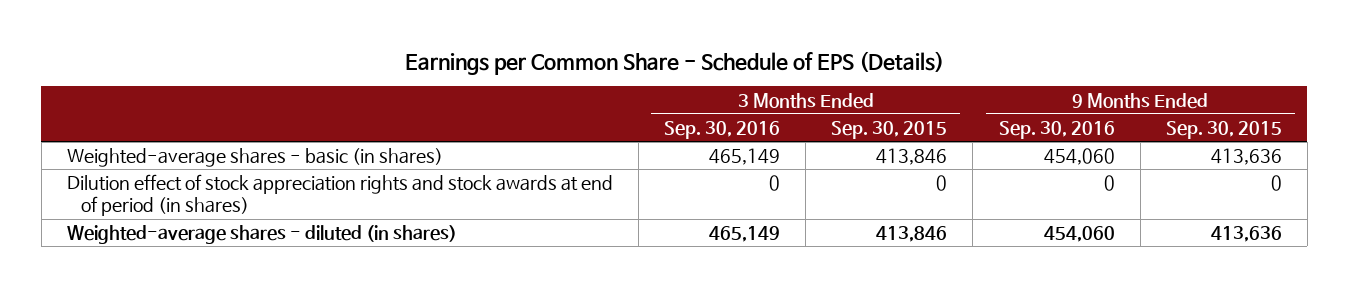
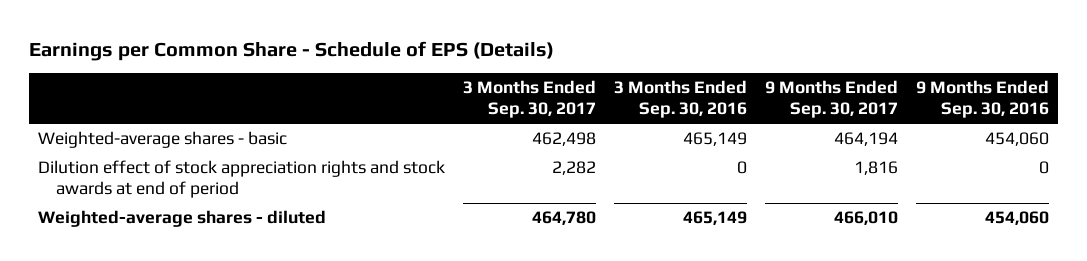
- | 3 Months Ended Sep. 30, 2016 | 3 Months Ended Sep. 30, 2015 | 9 Months Ended Sep. 30, 2016 | 9 Months Ended Sep. 30, 2015
+ | 3 Months Ended Sep. 30, 2017 | 3 Months Ended Sep. 30, 2016 | 9 Months Ended Sep. 30, 2017 | 9 Months Ended Sep. 30, 2016
- Weighted-average shares - basic (in shares) | 465,149 | 413,846 | 454,060 | 413,636
- Dilution effect of stock appreciation rights and stock awards at end of period (in shares) | 0 | 0 | 0 | 0
- Weighted-average shares - diluted (in shares) | 465,149 | 413,846 | 454,060 | 413,636
+ Weighted-average shares - basic | 462,498 | 465,149 | 464,194 | 454,060
+ Dilution effect of stock appreciation rights and stock awards at end of period | 2,282 | 0 | 1,816 | 0
+ Weighted-average shares - diluted | 464,780 | 465,149 | 466,010 | 454,060

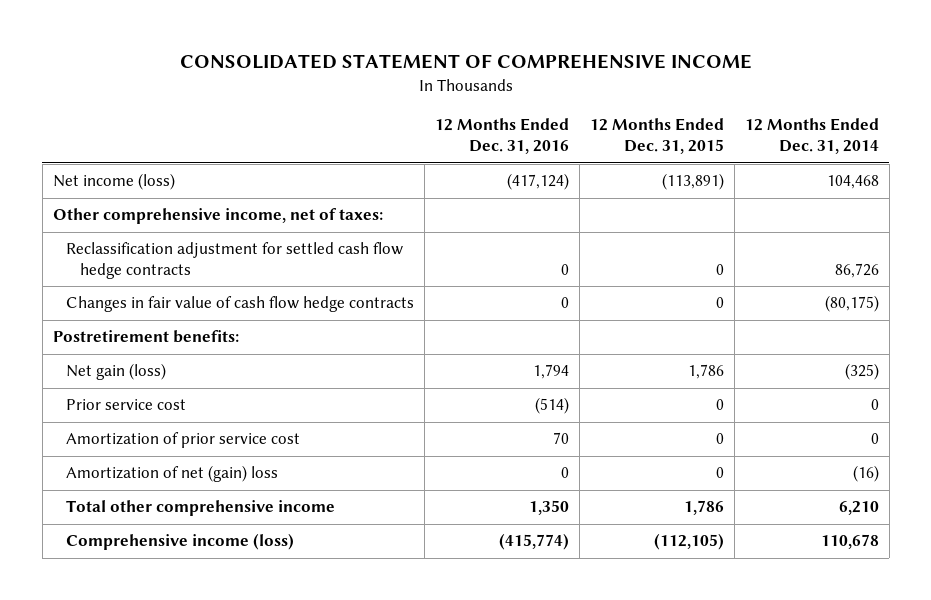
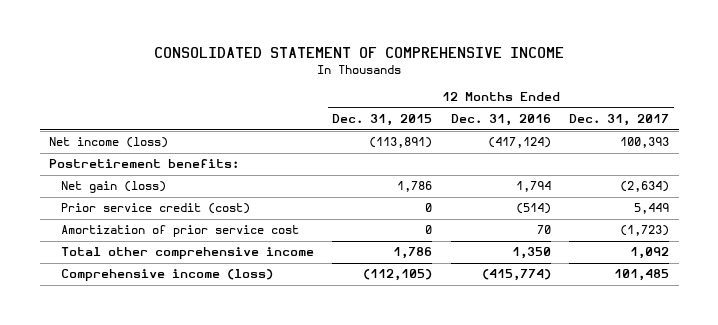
- | 12 Months Ended Dec. 31, 2016 | 12 Months Ended Dec. 31, 2015 | 12 Months Ended Dec. 31, 2014
+ | 12 Months Ended Dec. 31, 2015 | 12 Months Ended Dec. 31, 2016 | 12 Months Ended Dec. 31, 2017
- Other comprehensive income, net of taxes:
- Reclassification adjustment for settled cash flow hedge contracts | 0 | 0 | 86,726
- Changes in fair value of cash flow hedge contracts | 0 | 0 | (80,175)
- Prior service cost | (514) | 0 | 0
+ Prior service credit (cost) | 0 | (514) | 5,449
- Amortization of net (gain) loss | 0 | 0 | (16)

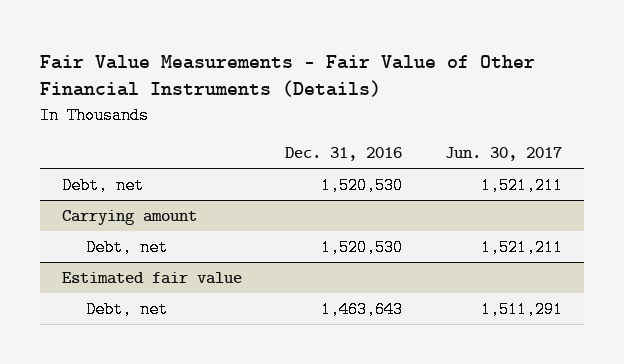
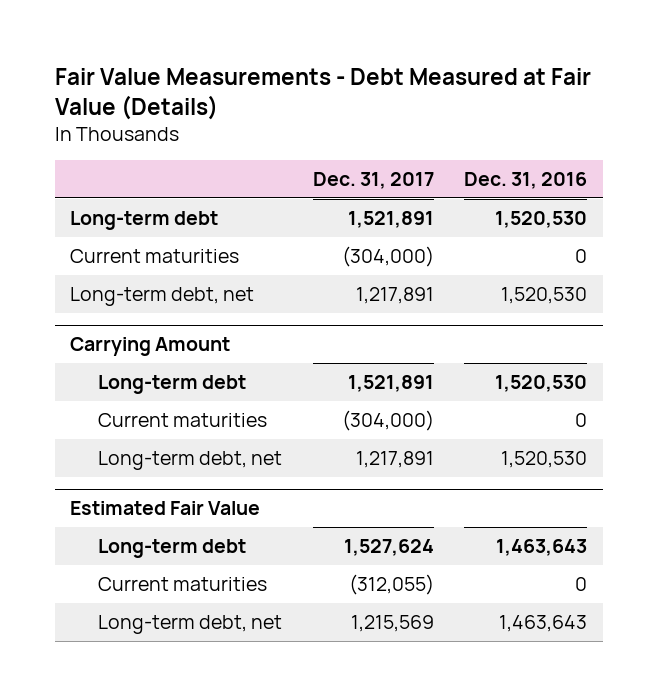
- Fair Value Measurements - Fair Value of Other Financial Instruments (Details)
+ Fair Value Measurements - Debt Measured at Fair Value (Details)
- | Dec. 31, 2016 | Jun. 30, 2017
+ | Dec. 31, 2017 | Dec. 31, 2016
- Debt, net | 1,520,530 | 1,521,211
- Carrying amount
- Debt, net | 1,520,530 | 1,521,211
- Estimated fair value
- Debt, net | 1,463,643 | 1,511,291
+ Long-term debt | 1,521,891 | 1,520,530
+ Current maturities | (304,000) | 0
+ Long-term debt, net | 1,217,891 | 1,520,530
+ Carrying Amount
+ Long-term debt | 1,521,891 | 1,520,530
+ Current maturities | (304,000) | 0
+ Long-term debt, net | 1,217,891 | 1,520,530
+ Estimated Fair Value
+ Long-term debt | 1,527,624 | 1,463,643
+ Current maturities | (312,055) | 0
+ Long-term debt, net | 1,215,569 | 1,463,643

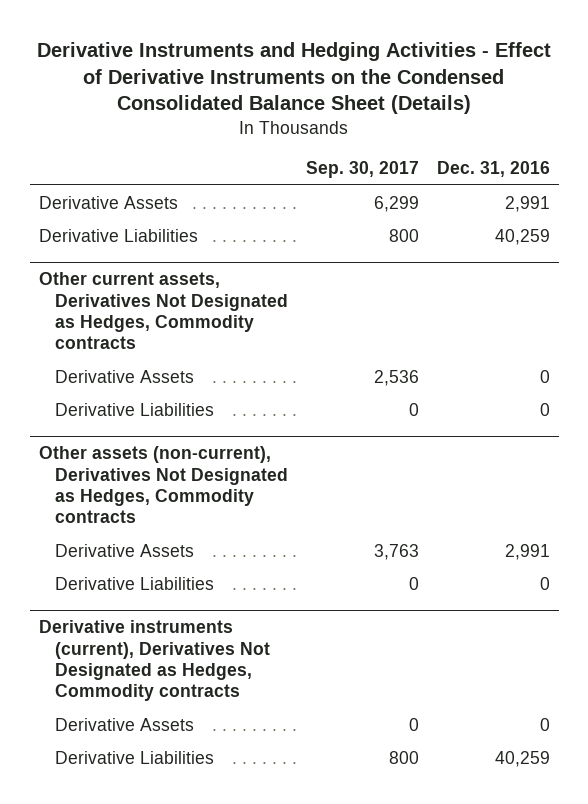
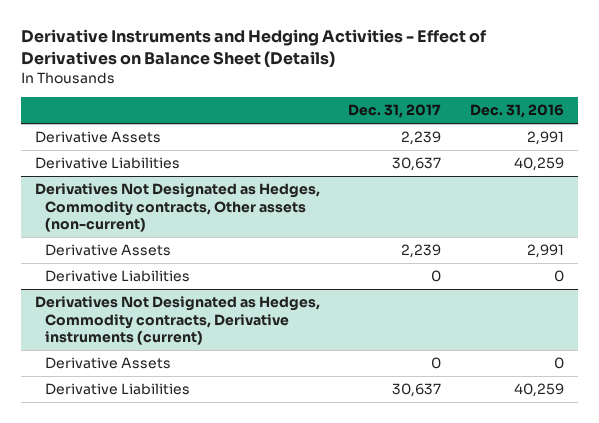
- Derivative Instruments and Hedging Activities - Effect of Derivative Instruments on the Condensed Consolidated Balance Sheet (Details)
+ Derivative Instruments and Hedging Activities - Effect of Derivatives on Balance Sheet (Details)
- | Sep. 30, 2017 | Dec. 31, 2016
+ | Dec. 31, 2017 | Dec. 31, 2016
- Other current assets, Derivatives Not Designated as Hedges, Commodity contracts
- Derivative Assets | 2,536 | 0
- Derivative Liabilities | 0 | 0
- Other assets (non-current), Derivatives Not Designated as Hedges, Commodity contracts
+ Derivatives Not Designated as Hedges, Commodity contracts, Other assets (non-current)
- Derivative instruments (current), Derivatives Not Designated as Hedges, Commodity contracts
+ Derivatives Not Designated as Hedges, Commodity contracts, Derivative instruments (current)

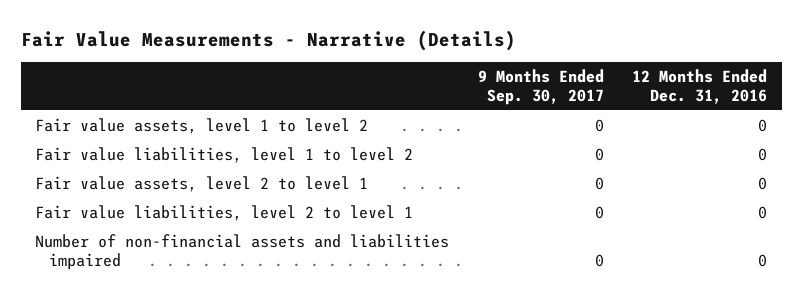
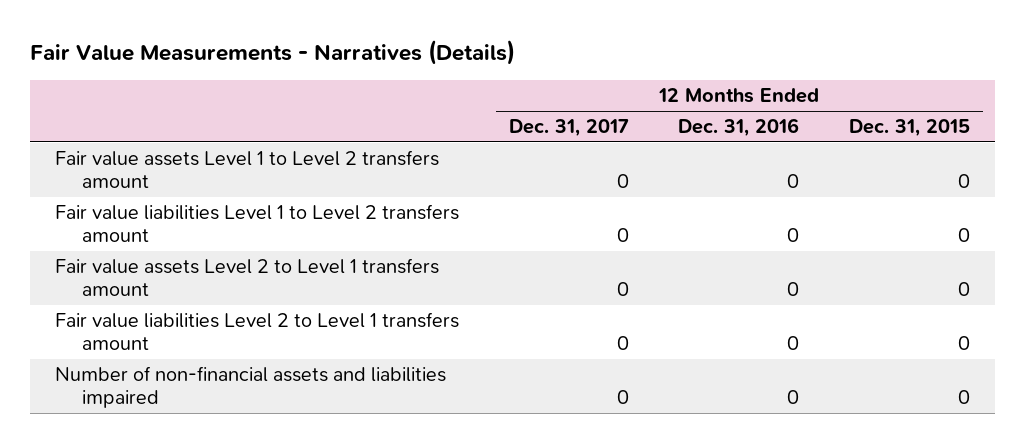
- Fair Value Measurements - Narrative (Details)
+ Fair Value Measurements - Narratives (Details)
- | 9 Months Ended Sep. 30, 2017 | 12 Months Ended Dec. 31, 2016
+ | 12 Months Ended Dec. 31, 2017 | 12 Months Ended Dec. 31, 2016 | 12 Months Ended Dec. 31, 2015
- Fair value assets, level 1 to level 2 | 0 | 0
- Fair value liabilities, level 1 to level 2 | 0 | 0
- Fair value assets, level 2 to level 1 | 0 | 0
- Fair value liabilities, level 2 to level 1 | 0 | 0
+ Fair value assets Level 1 to Level 2 transfers amount | 0 | 0 | 0
+ Fair value liabilities Level 1 to Level 2 transfers amount | 0 | 0 | 0
+ Fair value assets Level 2 to Level 1 transfers amount | 0 | 0 | 0
+ Fair value liabilities Level 2 to Level 1 transfers amount | 0 | 0 | 0

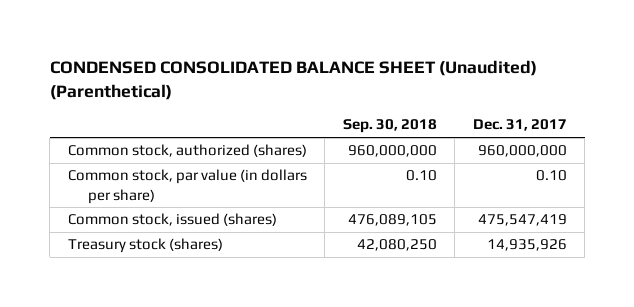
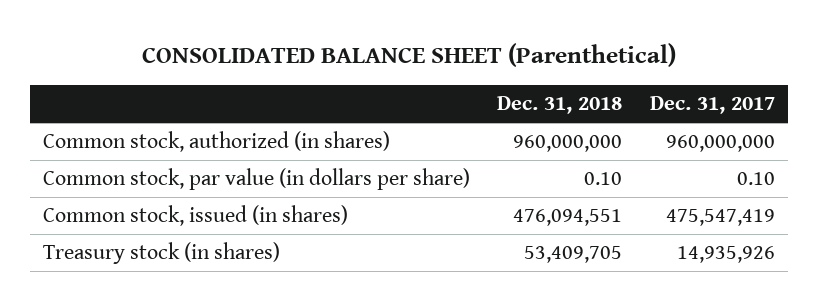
- CONDENSED CONSOLIDATED BALANCE SHEET (Unaudited) (Parenthetical)
+ CONSOLIDATED BALANCE SHEET (Parenthetical)
- | Sep. 30, 2018 | Dec. 31, 2017
+ | Dec. 31, 2018 | Dec. 31, 2017
- Common stock, authorized (shares) | 960,000,000 | 960,000,000
+ Common stock, authorized (in shares) | 960,000,000 | 960,000,000
- Common stock, issued (shares) | 476,089,105 | 475,547,419
- Treasury stock (shares) | 42,080,250 | 14,935,926
+ Common stock, issued (in shares) | 476,094,551 | 475,547,419
+ Treasury stock (in shares) | 53,409,705 | 14,935,926

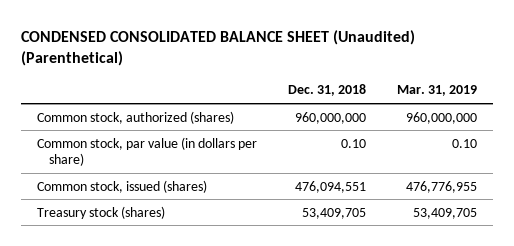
- CONSOLIDATED BALANCE SHEET (Parenthetical)
+ CONDENSED CONSOLIDATED BALANCE SHEET (Unaudited) (Parenthetical)
- | Dec. 31, 2018 | Dec. 31, 2017
+ | Dec. 31, 2018 | Mar. 31, 2019
- Common stock, authorized (in shares) | 960,000,000 | 960,000,000
+ Common stock, authorized (shares) | 960,000,000 | 960,000,000
- Common stock, issued (in shares) | 476,094,551 | 475,547,419
- Treasury stock (in shares) | 53,409,705 | 14,935,926
+ Common stock, issued (shares) | 476,094,551 | 476,776,955
+ Treasury stock (shares) | 53,409,705 | 53,409,705

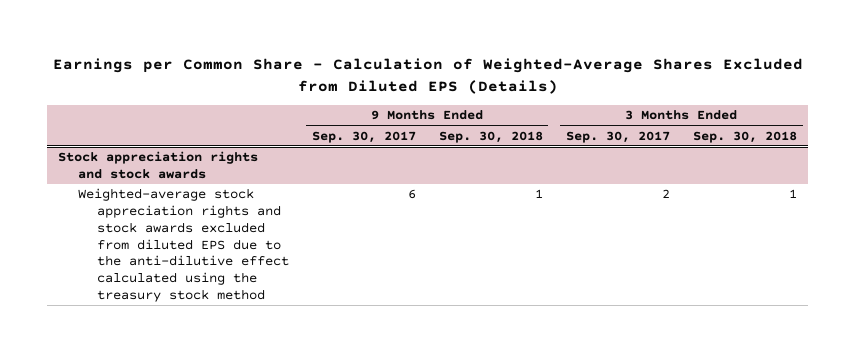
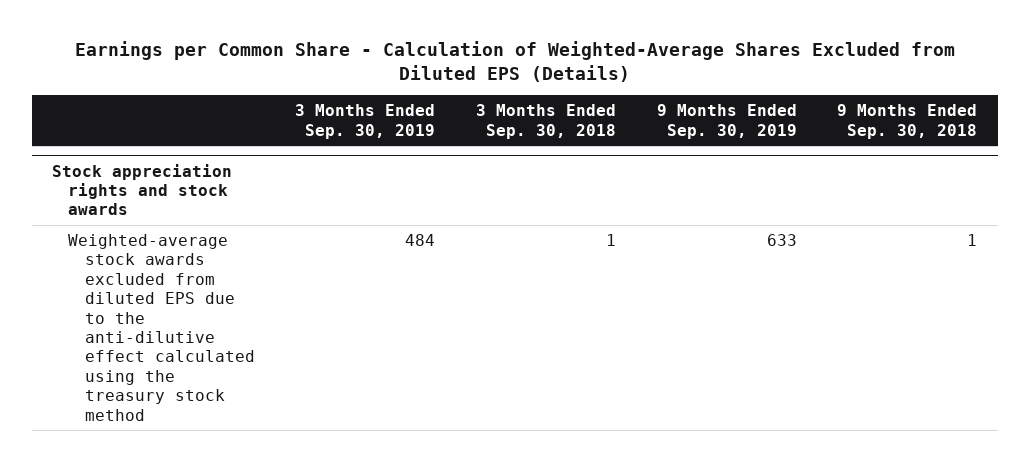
- | 9 Months Ended Sep. 30, 2017 | 9 Months Ended Sep. 30, 2018 | 3 Months Ended Sep. 30, 2017 | 3 Months Ended Sep. 30, 2018
+ | 3 Months Ended Sep. 30, 2019 | 3 Months Ended Sep. 30, 2018 | 9 Months Ended Sep. 30, 2019 | 9 Months Ended Sep. 30, 2018
@ Stock appreciation rights and stock awards
- Weighted-average stock appreciation rights and stock awards excluded from diluted EPS due to the anti-dilutive effect calculated using the treasury stock method | 6 | 1 | 2 | 1
+ Weighted-average stock awards excluded from diluted EPS due to the anti-dilutive effect calculated using the treasury stock method | 484 | 1 | 633 | 1

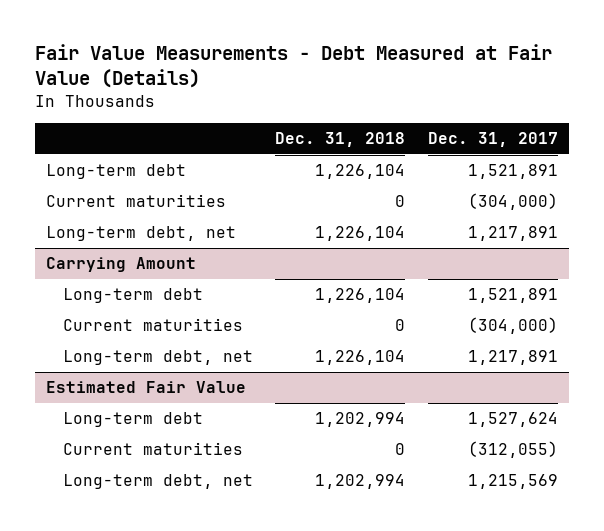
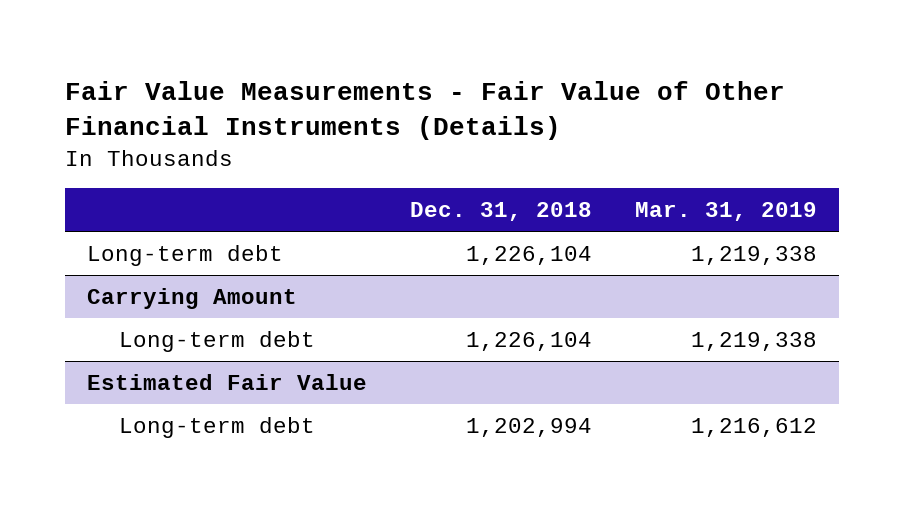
- Fair Value Measurements - Debt Measured at Fair Value (Details)
+ Fair Value Measurements - Fair Value of Other Financial Instruments (Details)
- | Dec. 31, 2018 | Dec. 31, 2017
+ | Dec. 31, 2018 | Mar. 31, 2019
- Current maturities | 0 | (304,000)
- Long-term debt, net | 1,226,104 | 1,217,891
@ Carrying Amount
- Current maturities | 0 | (304,000)
- Long-term debt, net | 1,226,104 | 1,217,891
@ Estimated Fair Value
- Current maturities | 0 | (312,055)
- Long-term debt, net | 1,202,994 | 1,215,569

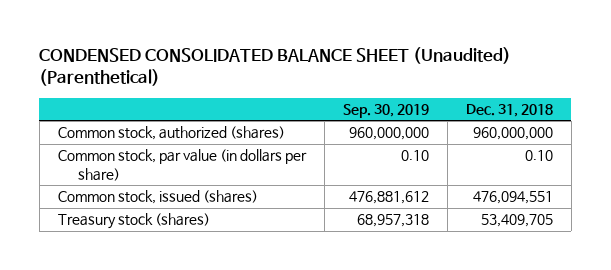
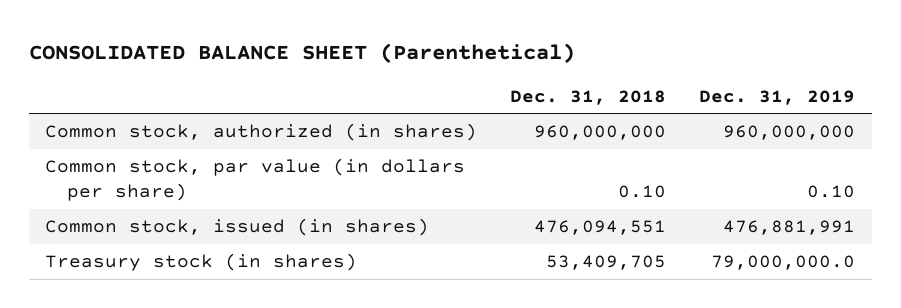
- CONDENSED CONSOLIDATED BALANCE SHEET (Unaudited) (Parenthetical)
+ CONSOLIDATED BALANCE SHEET (Parenthetical)
- | Sep. 30, 2019 | Dec. 31, 2018
+ | Dec. 31, 2018 | Dec. 31, 2019
- Common stock, authorized (shares) | 960,000,000 | 960,000,000
+ Common stock, authorized (in shares) | 960,000,000 | 960,000,000
- Common stock, issued (shares) | 476,881,612 | 476,094,551
- Treasury stock (shares) | 68,957,318 | 53,409,705
+ Common stock, issued (in shares) | 476,094,551 | 476,881,991
+ Treasury stock (in shares) | 53,409,705 | 79,000,000.0

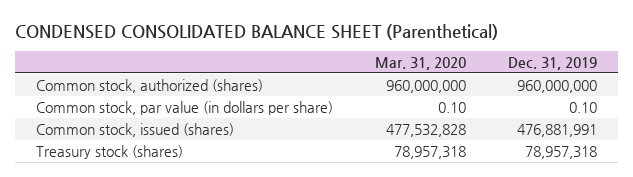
- CONSOLIDATED BALANCE SHEET (Parenthetical)
+ CONDENSED CONSOLIDATED BALANCE SHEET (Parenthetical)
- | Dec. 31, 2018 | Dec. 31, 2019
+ | Mar. 31, 2020 | Dec. 31, 2019
- Common stock, authorized (in shares) | 960,000,000 | 960,000,000
+ Common stock, authorized (shares) | 960,000,000 | 960,000,000
- Common stock, issued (in shares) | 476,094,551 | 476,881,991
- Treasury stock (in shares) | 53,409,705 | 79,000,000.0
+ Common stock, issued (shares) | 477,532,828 | 476,881,991
+ Treasury stock (shares) | 78,957,318 | 78,957,318

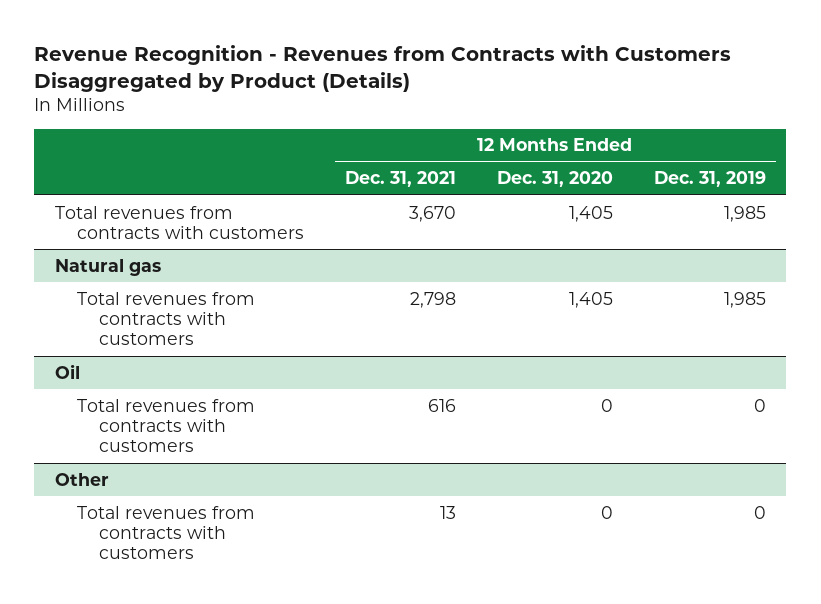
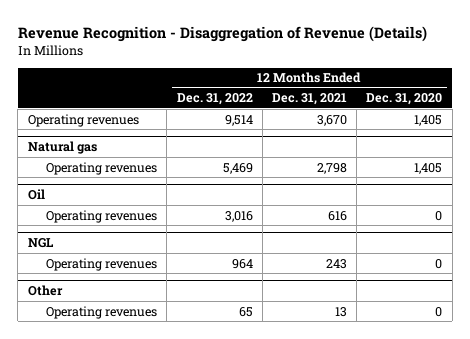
- Revenue Recognition - Revenues from Contracts with Customers Disaggregated by Product (Details)
+ Revenue Recognition - Disaggregation of Revenue (Details)
- | 12 Months Ended Dec. 31, 2021 | 12 Months Ended Dec. 31, 2020 | 12 Months Ended Dec. 31, 2019
+ | 12 Months Ended Dec. 31, 2022 | 12 Months Ended Dec. 31, 2021 | 12 Months Ended Dec. 31, 2020
- Total revenues from contracts with customers | 3,670 | 1,405 | 1,985
+ Operating revenues | 9,514 | 3,670 | 1,405
@ Natural gas
- Total revenues from contracts with customers | 2,798 | 1,405 | 1,985
+ Operating revenues | 5,469 | 2,798 | 1,405
@ Oil
- Total revenues from contracts with customers | 616 | 0 | 0
+ Operating revenues | 3,016 | 616 | 0
+ NGL
+ Operating revenues | 964 | 243 | 0
@ Other
- Total revenues from contracts with customers | 13 | 0 | 0
+ Operating revenues | 65 | 13 | 0

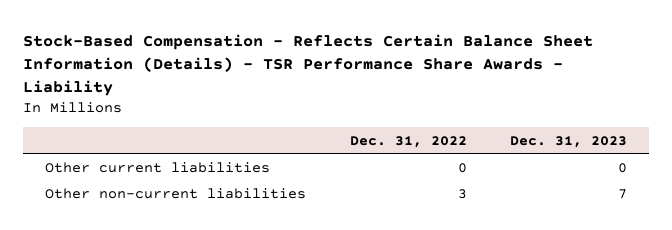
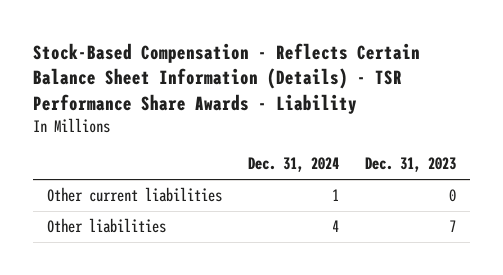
- | Dec. 31, 2022 | Dec. 31, 2023
+ | Dec. 31, 2024 | Dec. 31, 2023
- Other non-current liabilities | 3 | 7
+ Other liabilities | 4 | 7

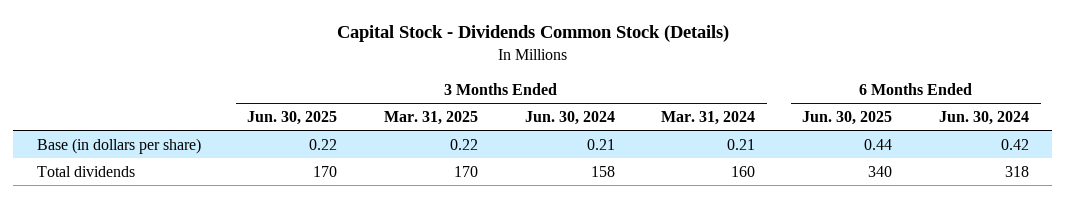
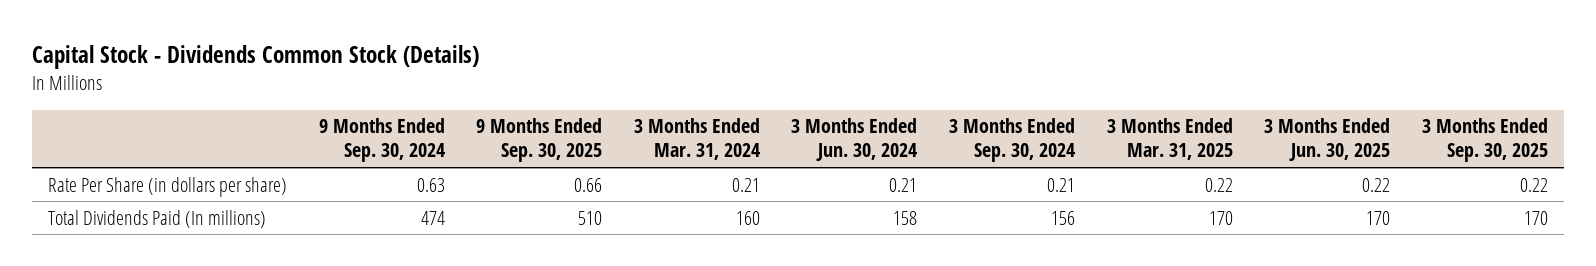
- | 3 Months Ended Jun. 30, 2025 | 3 Months Ended Mar. 31, 2025 | 3 Months Ended Jun. 30, 2024 | 3 Months Ended Mar. 31, 2024 | 6 Months Ended Jun. 30, 2025 | 6 Months Ended Jun. 30, 2024
+ | 9 Months Ended Sep. 30, 2024 | 9 Months Ended Sep. 30, 2025 | 3 Months Ended Mar. 31, 2024 | 3 Months Ended Jun. 30, 2024 | 3 Months Ended Sep. 30, 2024 | 3 Months Ended Mar. 31, 2025 | 3 Months Ended Jun. 30, 2025 | 3 Months Ended Sep. 30, 2025
- Base (in dollars per share) | 0.22 | 0.22 | 0.21 | 0.21 | 0.44 | 0.42
- Total dividends | 170 | 170 | 158 | 160 | 340 | 318
+ Rate Per Share (in dollars per share) | 0.63 | 0.66 | 0.21 | 0.21 | 0.21 | 0.22 | 0.22 | 0.22
+ Total Dividends Paid (In millions) | 474 | 510 | 160 | 158 | 156 | 170 | 170 | 170

